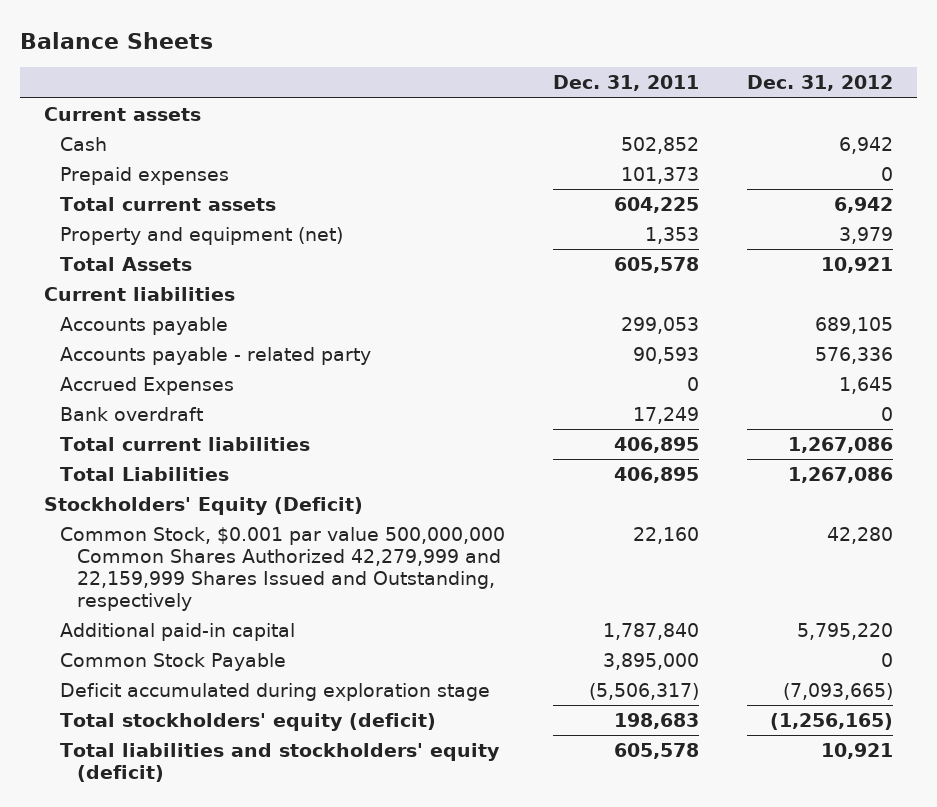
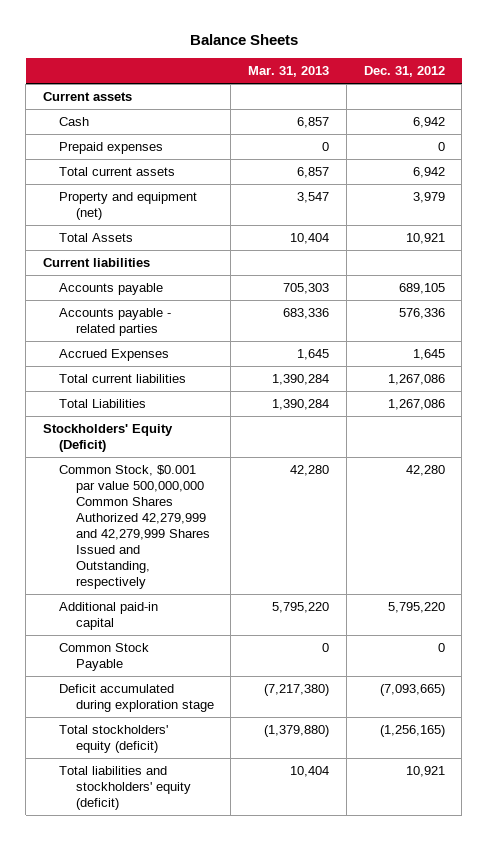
- | Dec. 31, 2011 | Dec. 31, 2012
+ | Mar. 31, 2013 | Dec. 31, 2012
- Accounts payable - related party | 90,593 | 576,336
+ Accounts payable - related parties | 683,336 | 576,336
- Bank overdraft | 17,249 | 0
- Common Stock, $0.001 par value 500,000,000 Common Shares Authorized 42,279,999 and 22,159,999 Shares Issued and Outstanding, respectively | 22,160 | 42,280
+ Common Stock, $0.001 par value 500,000,000 Common Shares Authorized 42,279,999 and 42,279,999 Shares Issued and Outstanding, respectively | 42,280 | 42,280

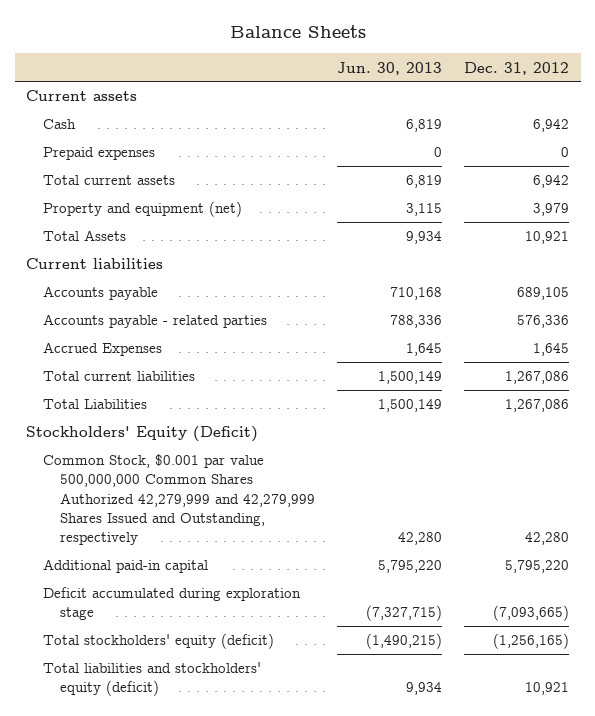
- | Mar. 31, 2013 | Dec. 31, 2012
+ | Jun. 30, 2013 | Dec. 31, 2012
- Common Stock Payable | 0 | 0

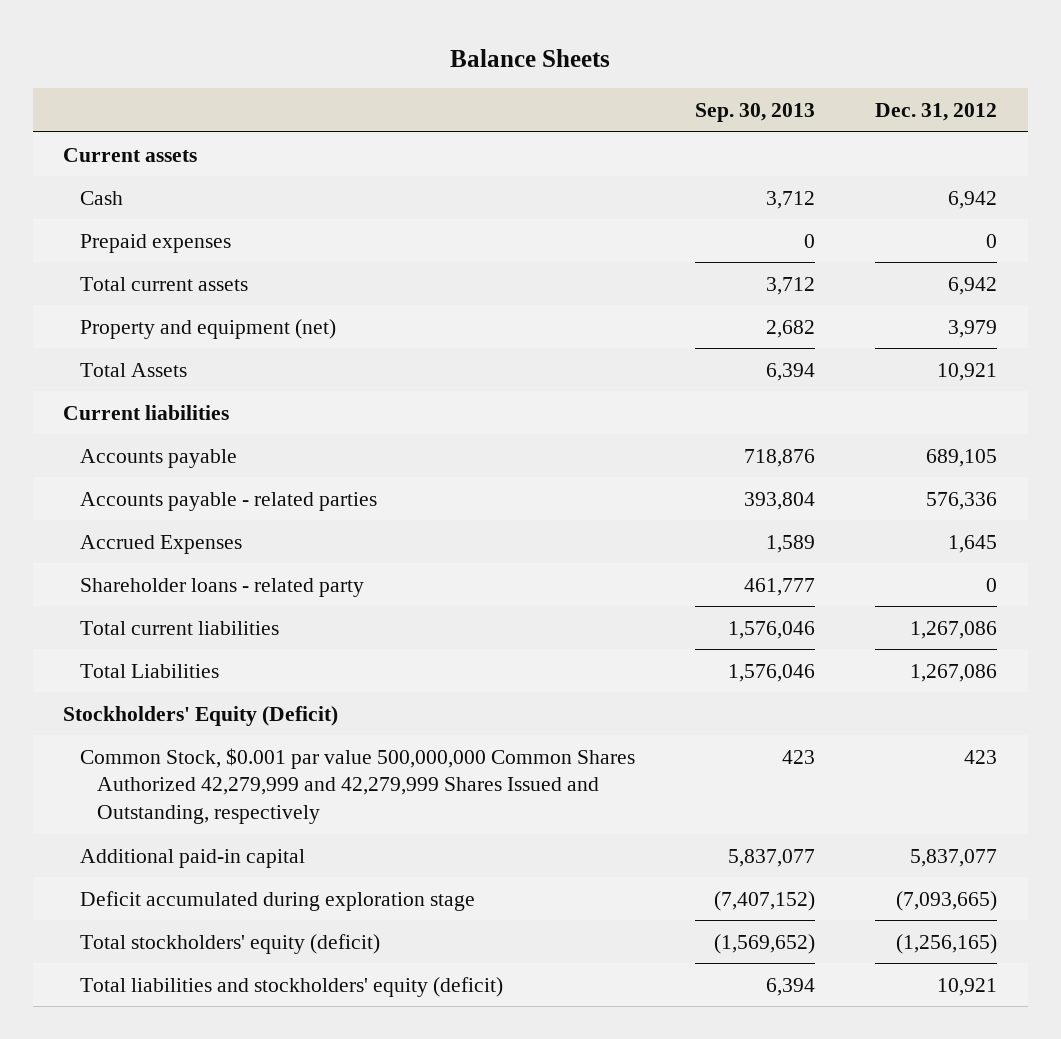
- | Jun. 30, 2013 | Dec. 31, 2012
+ | Sep. 30, 2013 | Dec. 31, 2012
+ Shareholder loans - related party | 461,777 | 0
- Common Stock, $0.001 par value 500,000,000 Common Shares Authorized 42,279,999 and 42,279,999 Shares Issued and Outstanding, respectively | 42,280 | 42,280
- Additional paid-in capital | 5,795,220 | 5,795,220
+ Common Stock, $0.001 par value 500,000,000 Common Shares Authorized 42,279,999 and 42,279,999 Shares Issued and Outstanding, respectively | 423 | 423
+ Additional paid-in capital | 5,837,077 | 5,837,077

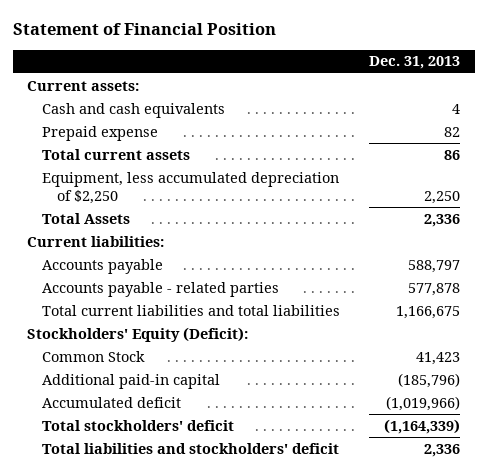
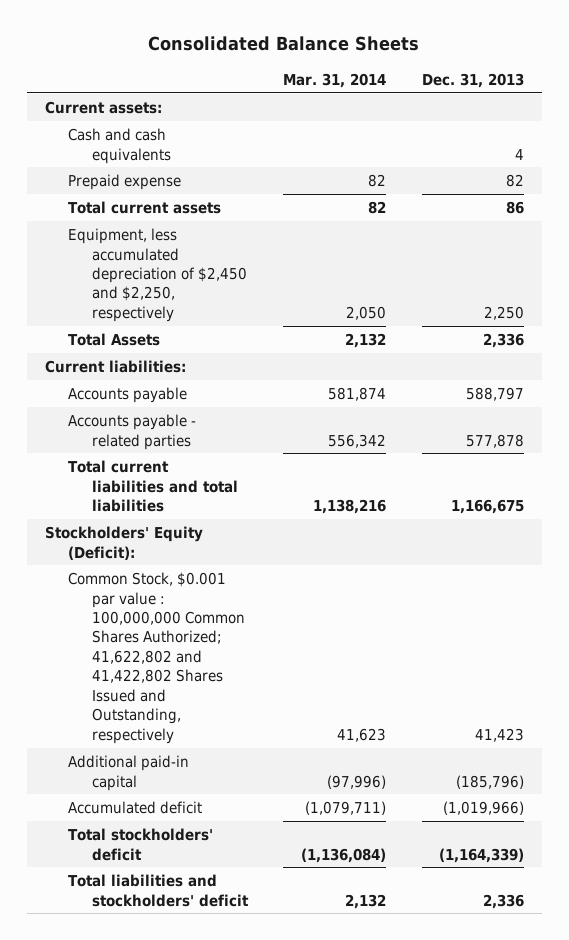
- Statement of Financial Position
+ Consolidated Balance Sheets
- | Dec. 31, 2013
+ | Mar. 31, 2014 | Dec. 31, 2013
- Equipment, less accumulated depreciation of $2,250 | 2,250
+ Equipment, less accumulated depreciation of $2,450 and $2,250, respectively | 2,050 | 2,250
- Common Stock | 41,423
+ Common Stock, $0.001 par value : 100,000,000 Common Shares Authorized; 41,622,802 and 41,422,802 Shares Issued and Outstanding, respectively | 41,623 | 41,423

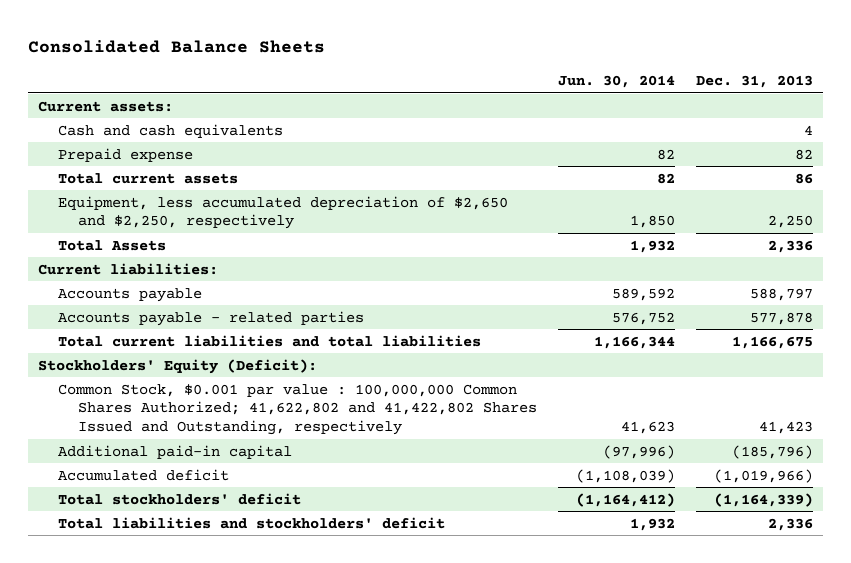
- | Mar. 31, 2014 | Dec. 31, 2013
+ | Jun. 30, 2014 | Dec. 31, 2013
- Equipment, less accumulated depreciation of $2,450 and $2,250, respectively | 2,050 | 2,250
+ Equipment, less accumulated depreciation of $2,650 and $2,250, respectively | 1,850 | 2,250

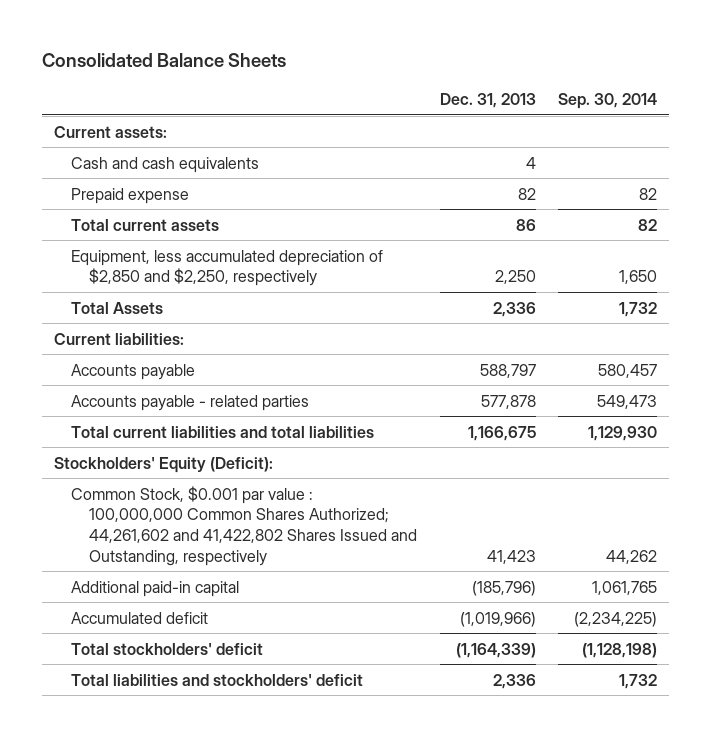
- | Jun. 30, 2014 | Dec. 31, 2013
+ | Dec. 31, 2013 | Sep. 30, 2014
- Equipment, less accumulated depreciation of $2,650 and $2,250, respectively | 1,850 | 2,250
+ Equipment, less accumulated depreciation of $2,850 and $2,250, respectively | 2,250 | 1,650
- Common Stock, $0.001 par value : 100,000,000 Common Shares Authorized; 41,622,802 and 41,422,802 Shares Issued and Outstanding, respectively | 41,623 | 41,423
+ Common Stock, $0.001 par value : 100,000,000 Common Shares Authorized; 44,261,602 and 41,422,802 Shares Issued and Outstanding, respectively | 41,423 | 44,262

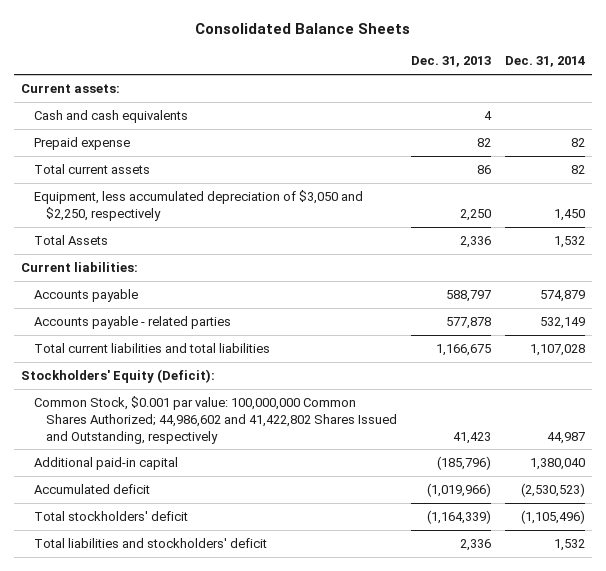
- | Dec. 31, 2013 | Sep. 30, 2014
+ | Dec. 31, 2013 | Dec. 31, 2014
- Equipment, less accumulated depreciation of $2,850 and $2,250, respectively | 2,250 | 1,650
+ Equipment, less accumulated depreciation of $3,050 and $2,250, respectively | 2,250 | 1,450
- Common Stock, $0.001 par value : 100,000,000 Common Shares Authorized; 44,261,602 and 41,422,802 Shares Issued and Outstanding, respectively | 41,423 | 44,262
+ Common Stock, $0.001 par value: 100,000,000 Common Shares Authorized; 44,986,602 and 41,422,802 Shares Issued and Outstanding, respectively | 41,423 | 44,987

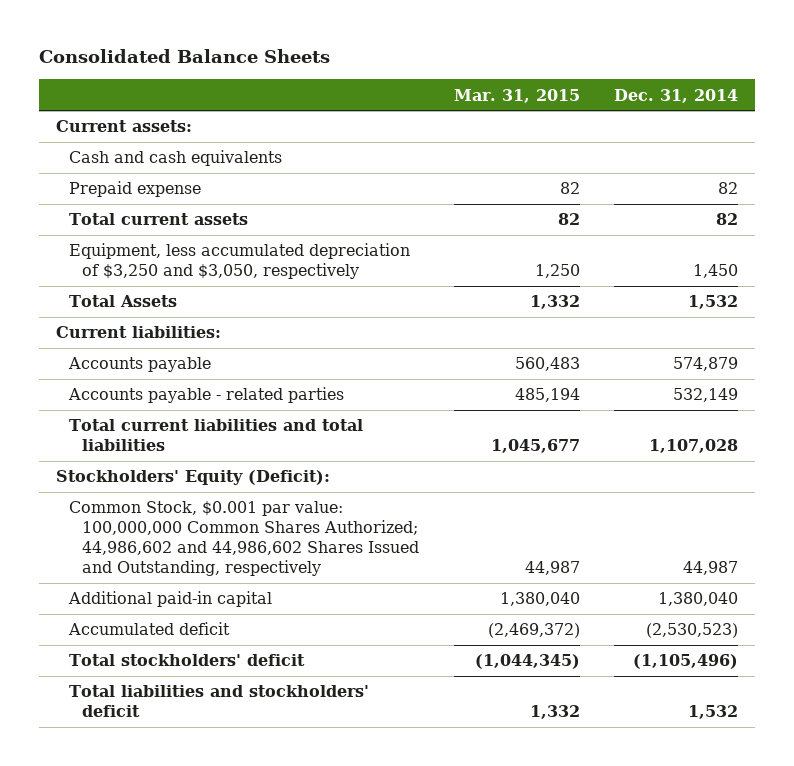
- | Dec. 31, 2013 | Dec. 31, 2014
+ | Mar. 31, 2015 | Dec. 31, 2014
- Equipment, less accumulated depreciation of $3,050 and $2,250, respectively | 2,250 | 1,450
+ Equipment, less accumulated depreciation of $3,250 and $3,050, respectively | 1,250 | 1,450
- Common Stock, $0.001 par value: 100,000,000 Common Shares Authorized; 44,986,602 and 41,422,802 Shares Issued and Outstanding, respectively | 41,423 | 44,987
+ Common Stock, $0.001 par value: 100,000,000 Common Shares Authorized; 44,986,602 and 44,986,602 Shares Issued and Outstanding, respectively | 44,987 | 44,987

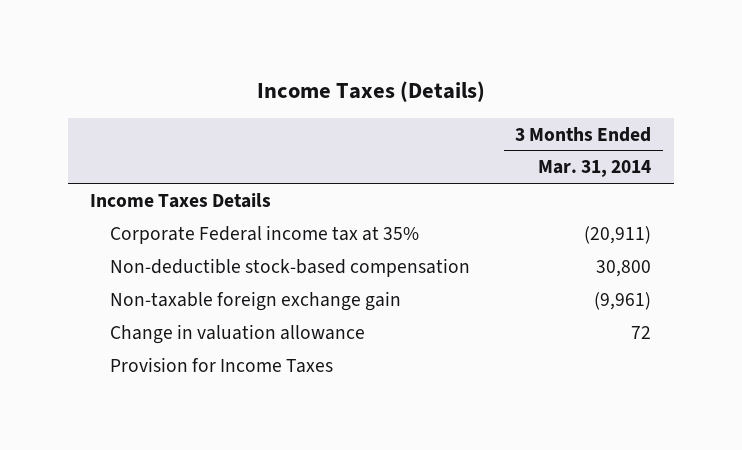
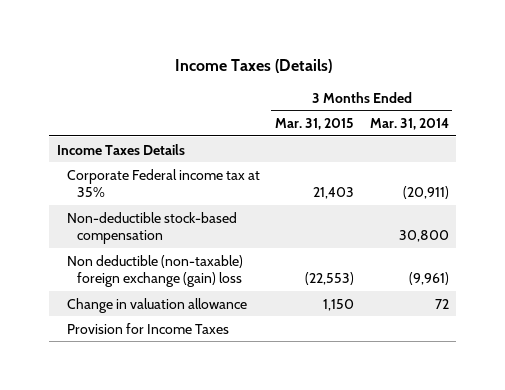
- | 3 Months Ended Mar. 31, 2014
+ | 3 Months Ended Mar. 31, 2015 | 3 Months Ended Mar. 31, 2014
- Non-taxable foreign exchange gain | (9,961)
+ Non deductible (non-taxable) foreign exchange (gain) loss | (22,553) | (9,961)

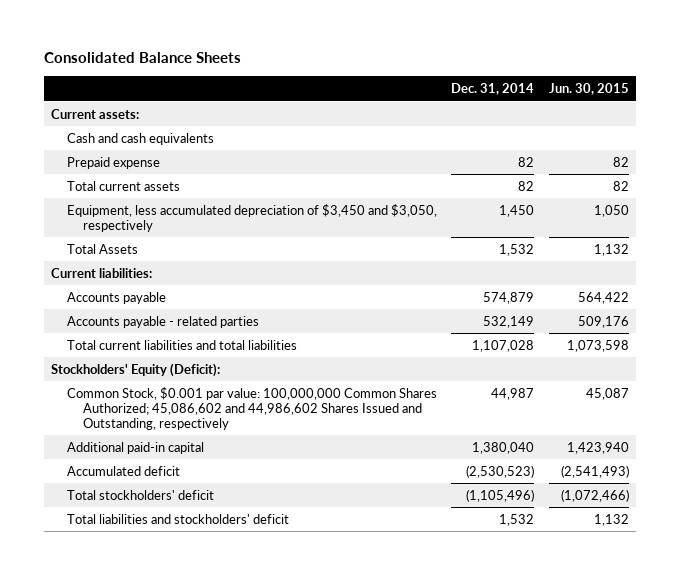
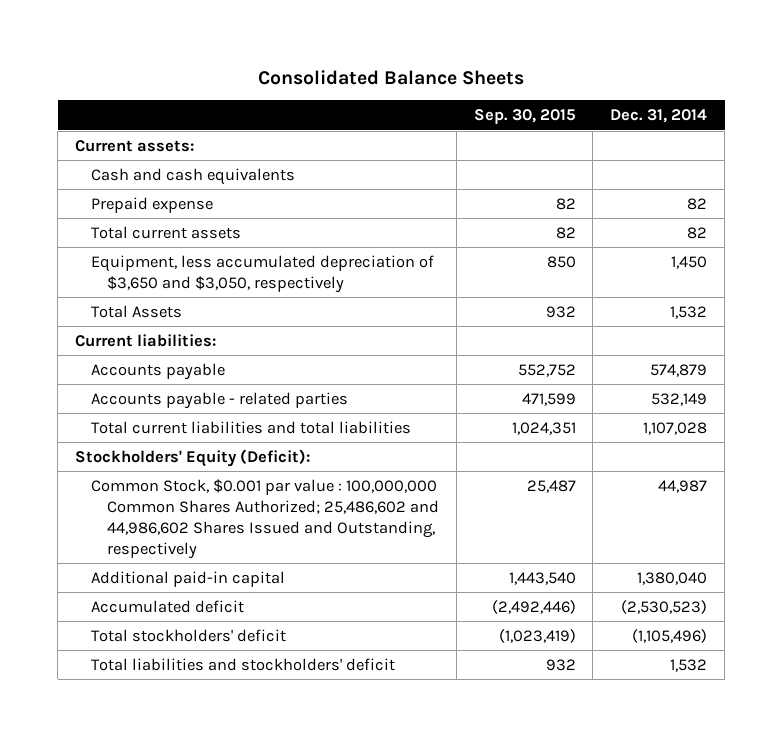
- | Dec. 31, 2014 | Jun. 30, 2015
+ | Sep. 30, 2015 | Dec. 31, 2014
- Equipment, less accumulated depreciation of $3,450 and $3,050, respectively | 1,450 | 1,050
+ Equipment, less accumulated depreciation of $3,650 and $3,050, respectively | 850 | 1,450
- Common Stock, $0.001 par value: 100,000,000 Common Shares Authorized; 45,086,602 and 44,986,602 Shares Issued and Outstanding, respectively | 44,987 | 45,087
+ Common Stock, $0.001 par value : 100,000,000 Common Shares Authorized; 25,486,602 and 44,986,602 Shares Issued and Outstanding, respectively | 25,487 | 44,987

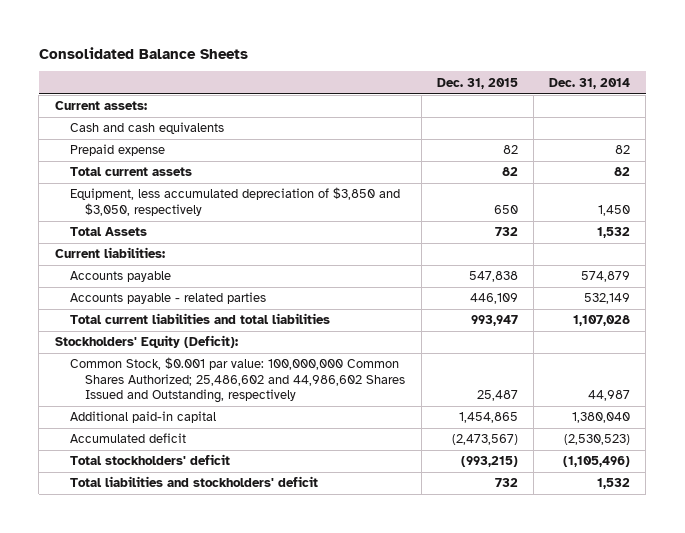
- | Sep. 30, 2015 | Dec. 31, 2014
+ | Dec. 31, 2015 | Dec. 31, 2014
- Equipment, less accumulated depreciation of $3,650 and $3,050, respectively | 850 | 1,450
+ Equipment, less accumulated depreciation of $3,850 and $3,050, respectively | 650 | 1,450
- Common Stock, $0.001 par value : 100,000,000 Common Shares Authorized; 25,486,602 and 44,986,602 Shares Issued and Outstanding, respectively | 25,487 | 44,987
+ Common Stock, $0.001 par value: 100,000,000 Common Shares Authorized; 25,486,602 and 44,986,602 Shares Issued and Outstanding, respectively | 25,487 | 44,987

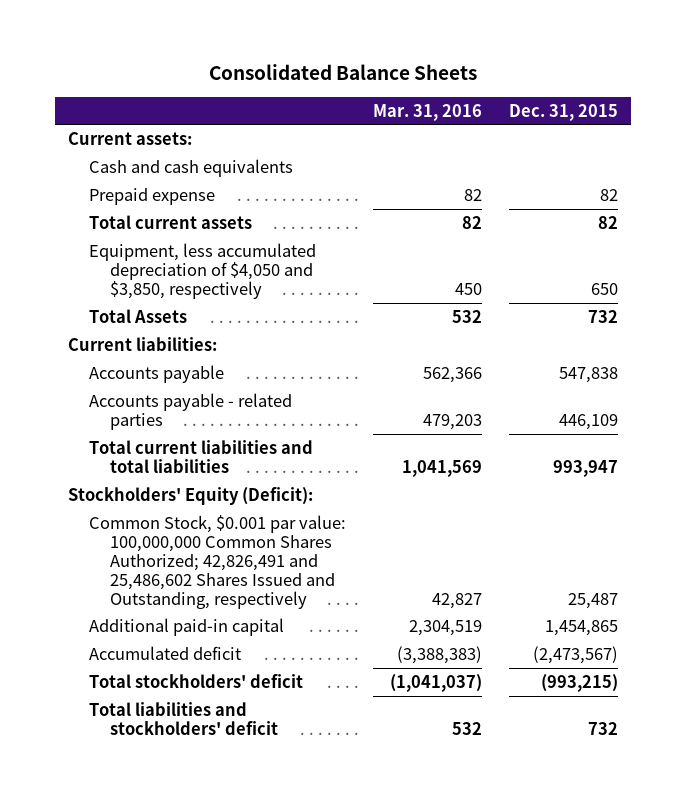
- | Dec. 31, 2015 | Dec. 31, 2014
+ | Mar. 31, 2016 | Dec. 31, 2015
- Equipment, less accumulated depreciation of $3,850 and $3,050, respectively | 650 | 1,450
+ Equipment, less accumulated depreciation of $4,050 and $3,850, respectively | 450 | 650
- Common Stock, $0.001 par value: 100,000,000 Common Shares Authorized; 25,486,602 and 44,986,602 Shares Issued and Outstanding, respectively | 25,487 | 44,987
+ Common Stock, $0.001 par value: 100,000,000 Common Shares Authorized; 42,826,491 and 25,486,602 Shares Issued and Outstanding, respectively | 42,827 | 25,487

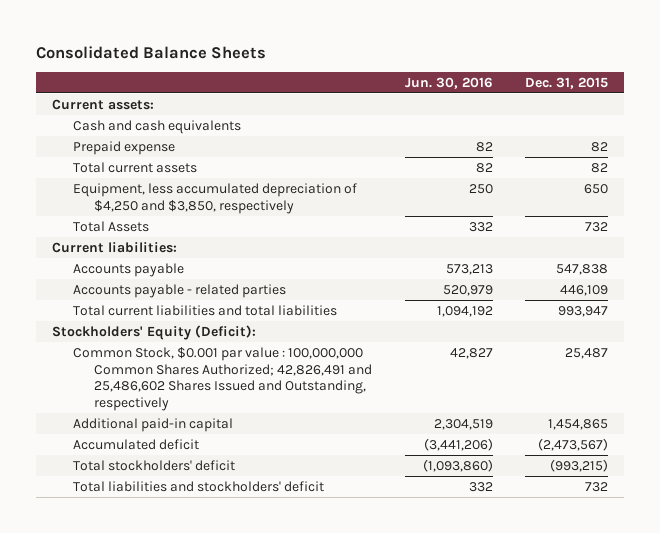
- | Mar. 31, 2016 | Dec. 31, 2015
+ | Jun. 30, 2016 | Dec. 31, 2015
- Equipment, less accumulated depreciation of $4,050 and $3,850, respectively | 450 | 650
+ Equipment, less accumulated depreciation of $4,250 and $3,850, respectively | 250 | 650
- Common Stock, $0.001 par value: 100,000,000 Common Shares Authorized; 42,826,491 and 25,486,602 Shares Issued and Outstanding, respectively | 42,827 | 25,487
+ Common Stock, $0.001 par value : 100,000,000 Common Shares Authorized; 42,826,491 and 25,486,602 Shares Issued and Outstanding, respectively | 42,827 | 25,487

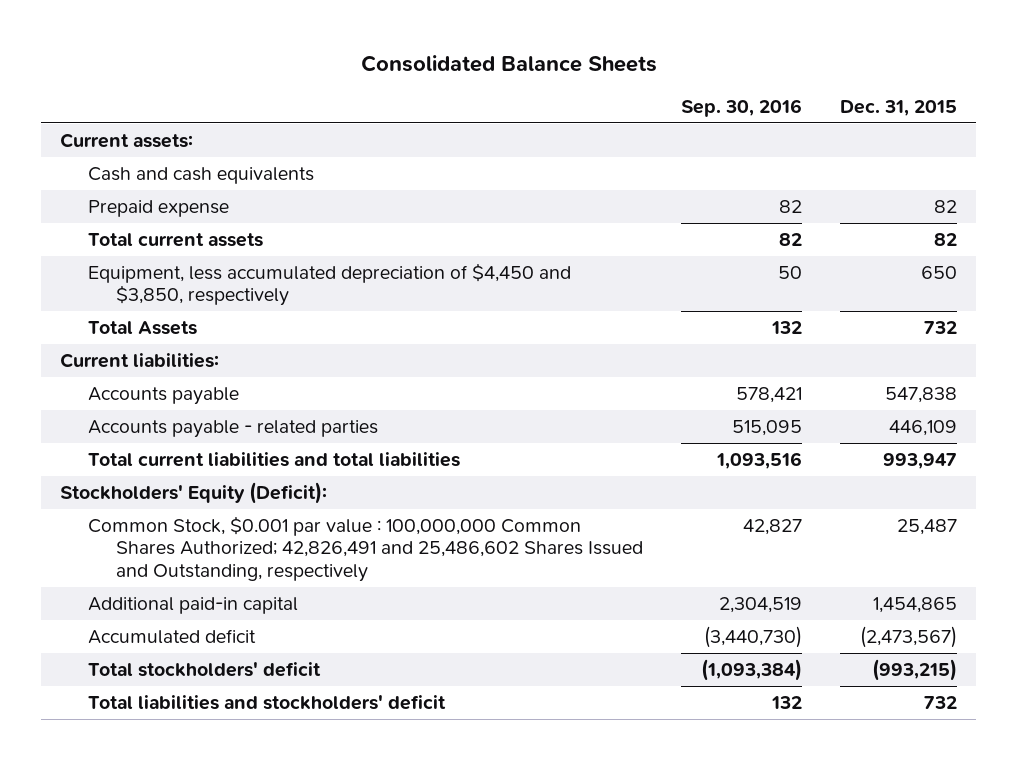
- | Jun. 30, 2016 | Dec. 31, 2015
+ | Sep. 30, 2016 | Dec. 31, 2015
- Equipment, less accumulated depreciation of $4,250 and $3,850, respectively | 250 | 650
+ Equipment, less accumulated depreciation of $4,450 and $3,850, respectively | 50 | 650

